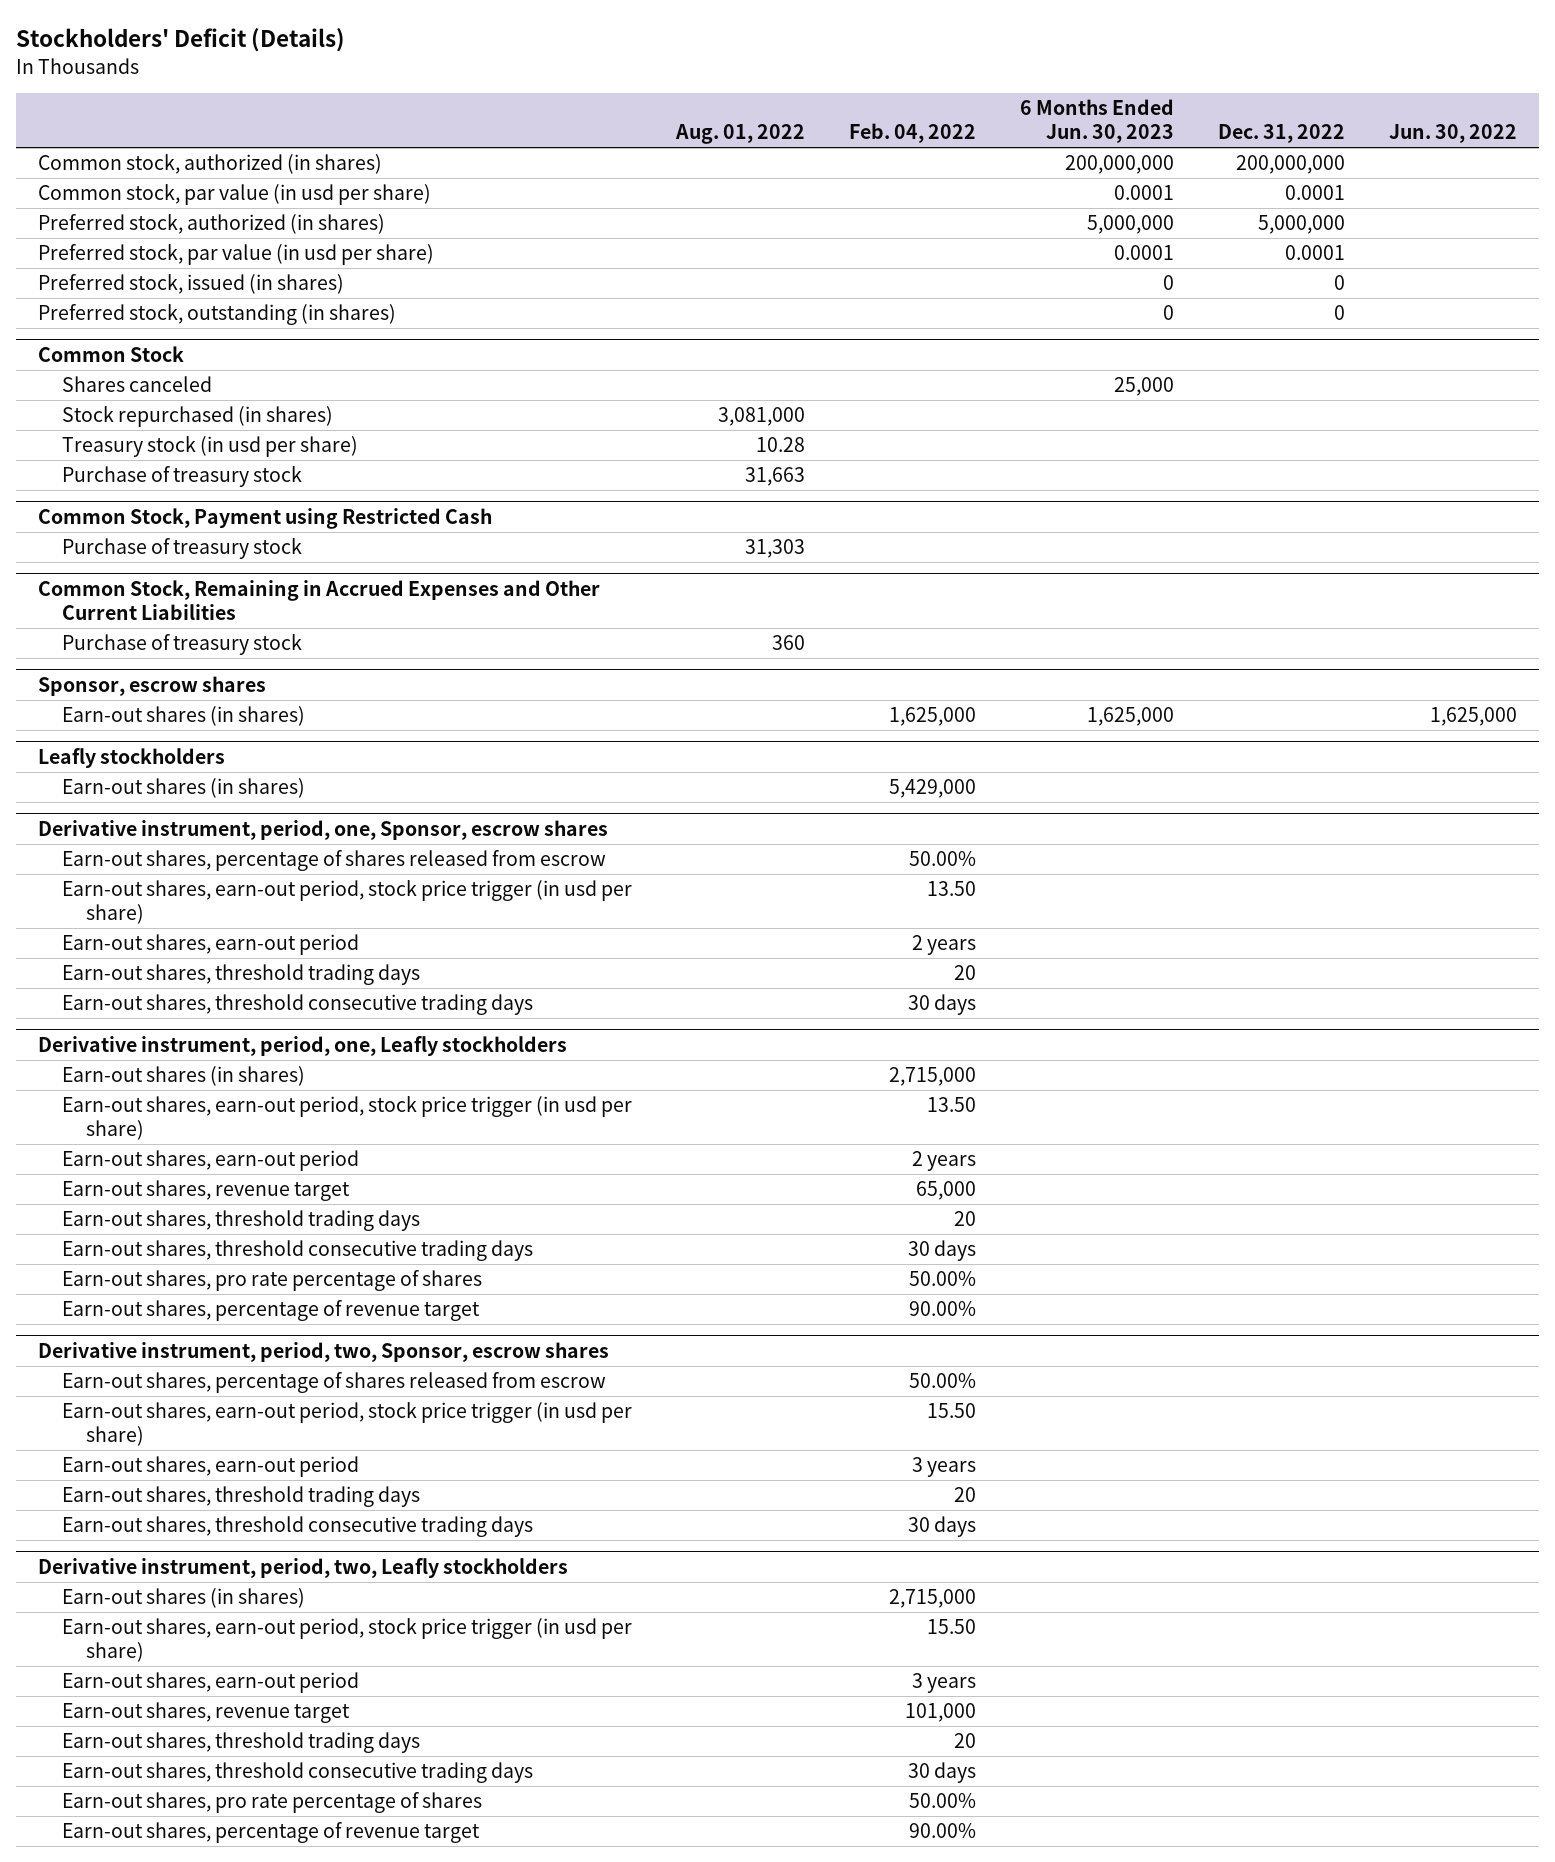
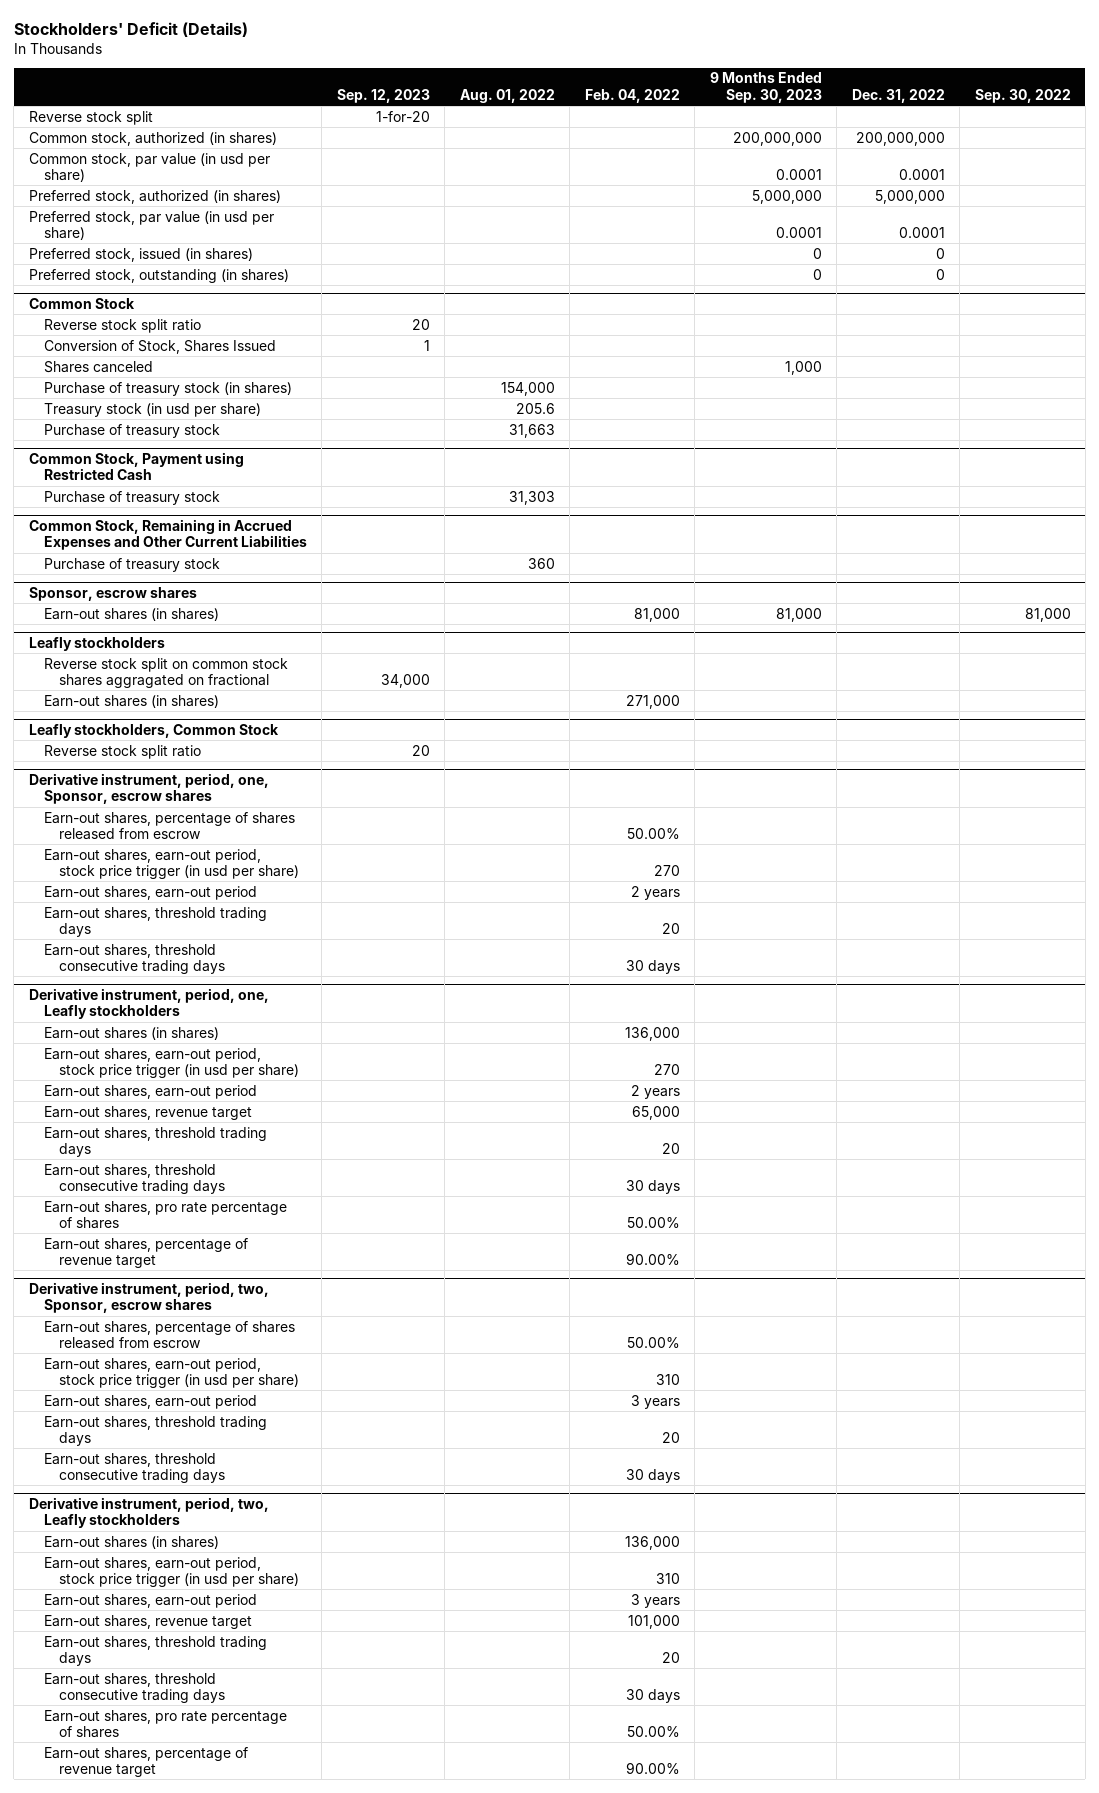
- | Aug. 01, 2022 | Feb. 04, 2022 | 6 Months Ended Jun. 30, 2023 | Dec. 31, 2022 | Jun. 30, 2022
+ | Sep. 12, 2023 | Aug. 01, 2022 | Feb. 04, 2022 | 9 Months Ended Sep. 30, 2023 | Dec. 31, 2022 | Sep. 30, 2022
+ Reverse stock split | 1-for-20 | | | | |
@ Common Stock
+ Reverse stock split ratio | 20 | | | | |
+ Conversion of Stock, Shares Issued | 1 | | | | |
- Stock repurchased (in shares) | 3,081,000 | | | |
- Treasury stock (in usd per share) | 10.28 | | | |
+ Purchase of treasury stock (in shares) | | 154,000 | | | |
+ Treasury stock (in usd per share) | | 205.6 | | | |
@ Sponsor, escrow shares
- Earn-out shares (in shares) | | 1,625,000 | 1,625,000 | | 1,625,000
+ Earn-out shares (in shares) | | | 81,000 | 81,000 | | 81,000
@ Leafly stockholders
- Earn-out shares (in shares) | | 5,429,000 | | |
+ Reverse stock split on common stock shares aggragated on fractional | 34,000 | | | | |
+ Earn-out shares (in shares) | | | 271,000 | | |
+ Leafly stockholders, Common Stock
+ Reverse stock split ratio | 20 | | | | |
@ Derivative instrument, period, one, Sponsor, escrow shares
- Earn-out shares, earn-out period, stock price trigger (in usd per share) | | 13.50 | | |
+ Earn-out shares, earn-out period, stock price trigger (in usd per share) | | | 270 | | |
@ Derivative instrument, period, one, Leafly stockholders
- Earn-out shares (in shares) | | 2,715,000 | | |
- Earn-out shares, earn-out period, stock price trigger (in usd per share) | | 13.50 | | |
+ Earn-out shares (in shares) | | | 136,000 | | |
+ Earn-out shares, earn-out period, stock price trigger (in usd per share) | | | 270 | | |
@ Derivative instrument, period, two, Sponsor, escrow shares
- Earn-out shares, earn-out period, stock price trigger (in usd per share) | | 15.50 | | |
+ Earn-out shares, earn-out period, stock price trigger (in usd per share) | | | 310 | | |
@ Derivative instrument, period, two, Leafly stockholders
- Earn-out shares (in shares) | | 2,715,000 | | |
- Earn-out shares, earn-out period, stock price trigger (in usd per share) | | 15.50 | | |
+ Earn-out shares (in shares) | | | 136,000 | | |
+ Earn-out shares, earn-out period, stock price trigger (in usd per share) | | | 310 | | |

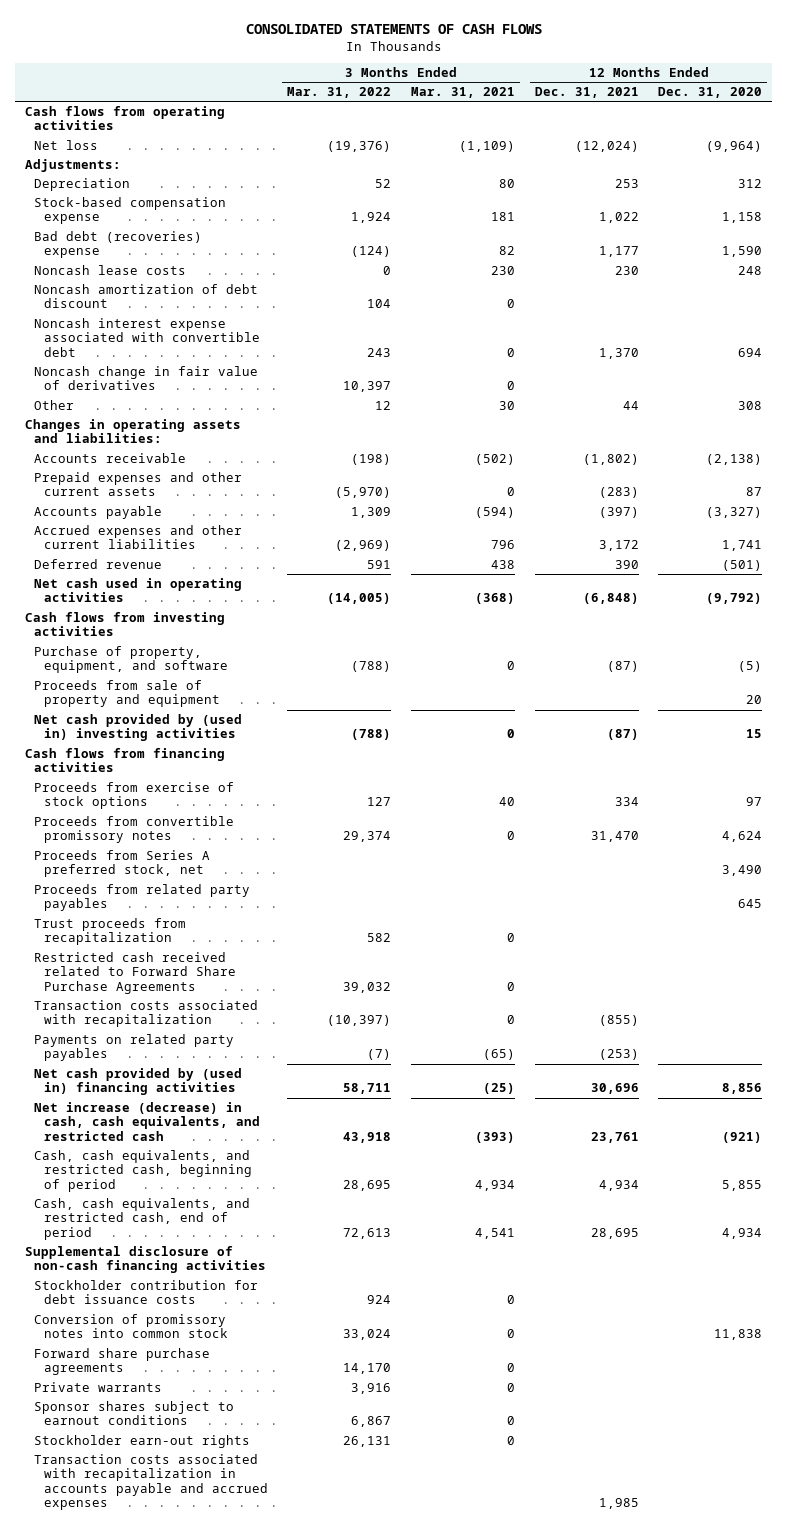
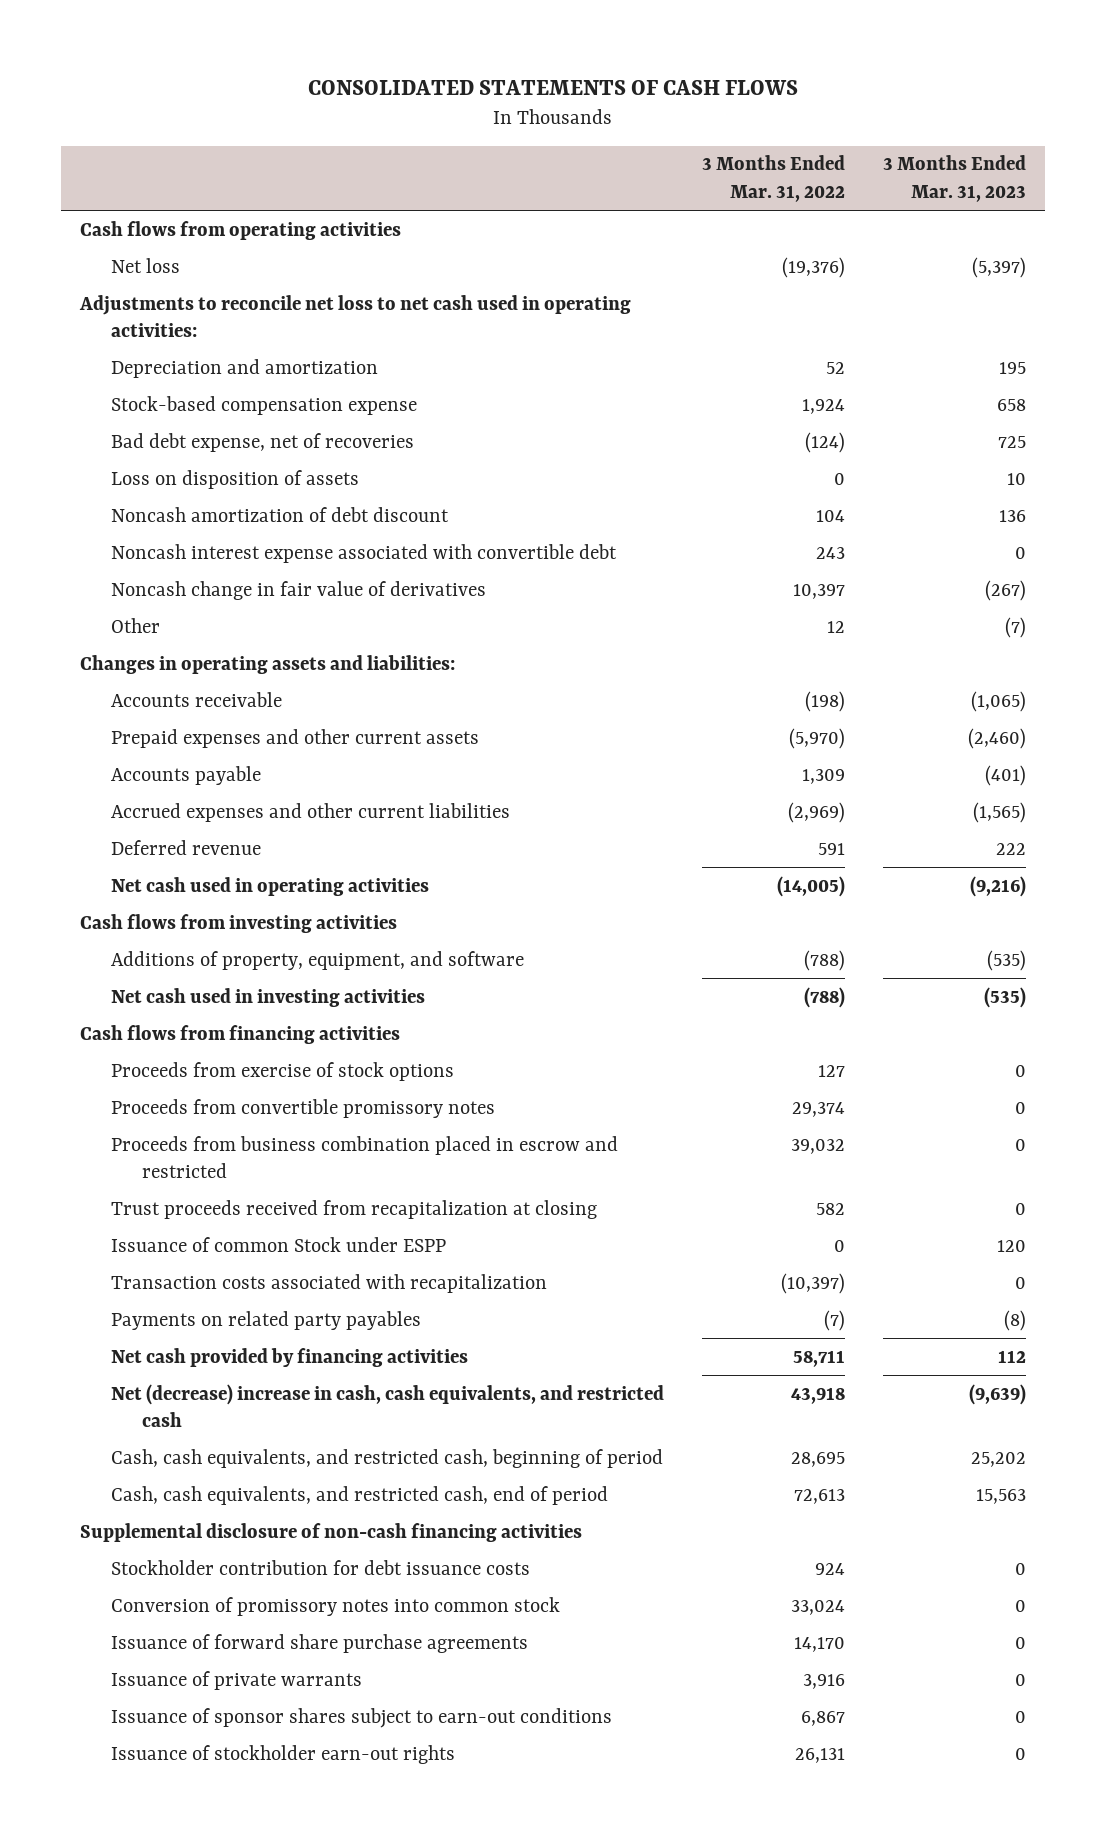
- | 3 Months Ended Mar. 31, 2022 | 3 Months Ended Mar. 31, 2021 | 12 Months Ended Dec. 31, 2021 | 12 Months Ended Dec. 31, 2020
+ | 3 Months Ended Mar. 31, 2022 | 3 Months Ended Mar. 31, 2023
- Adjustments:
- Depreciation | 52 | 80 | 253 | 312
+ Adjustments to reconcile net loss to net cash used in operating activities:
+ Depreciation and amortization | 52 | 195
- Bad debt (recoveries) expense | (124) | 82 | 1,177 | 1,590
- Noncash lease costs | 0 | 230 | 230 | 248
+ Bad debt expense, net of recoveries | (124) | 725
+ Loss on disposition of assets | 0 | 10
- Purchase of property, equipment, and software | (788) | 0 | (87) | (5)
- Proceeds from sale of property and equipment | | | | 20
- Net cash provided by (used in) investing activities | (788) | 0 | (87) | 15
+ Additions of property, equipment, and software | (788) | (535)
+ Net cash used in investing activities | (788) | (535)
- Proceeds from Series A preferred stock, net | | | | 3,490
- Proceeds from related party payables | | | | 645
- Trust proceeds from recapitalization | 582 | 0 | |
- Restricted cash received related to Forward Share Purchase Agreements | 39,032 | 0 | |
+ Proceeds from business combination placed in escrow and restricted | 39,032 | 0
+ Trust proceeds received from recapitalization at closing | 582 | 0
+ Issuance of common Stock under ESPP | 0 | 120
- Net cash provided by (used in) financing activities | 58,711 | (25) | 30,696 | 8,856
- Net increase (decrease) in cash, cash equivalents, and restricted cash | 43,918 | (393) | 23,761 | (921)
+ Net cash provided by financing activities | 58,711 | 112
+ Net (decrease) increase in cash, cash equivalents, and restricted cash | 43,918 | (9,639)
- Forward share purchase agreements | 14,170 | 0 | |
- Private warrants | 3,916 | 0 | |
- Sponsor shares subject to earnout conditions | 6,867 | 0 | |
- Stockholder earn-out rights | 26,131 | 0 | |
- Transaction costs associated with recapitalization in accounts payable and accrued expenses | | | 1,985 |
+ Issuance of forward share purchase agreements | 14,170 | 0
+ Issuance of private warrants | 3,916 | 0
+ Issuance of sponsor shares subject to earn-out conditions | 6,867 | 0
+ Issuance of stockholder earn-out rights | 26,131 | 0

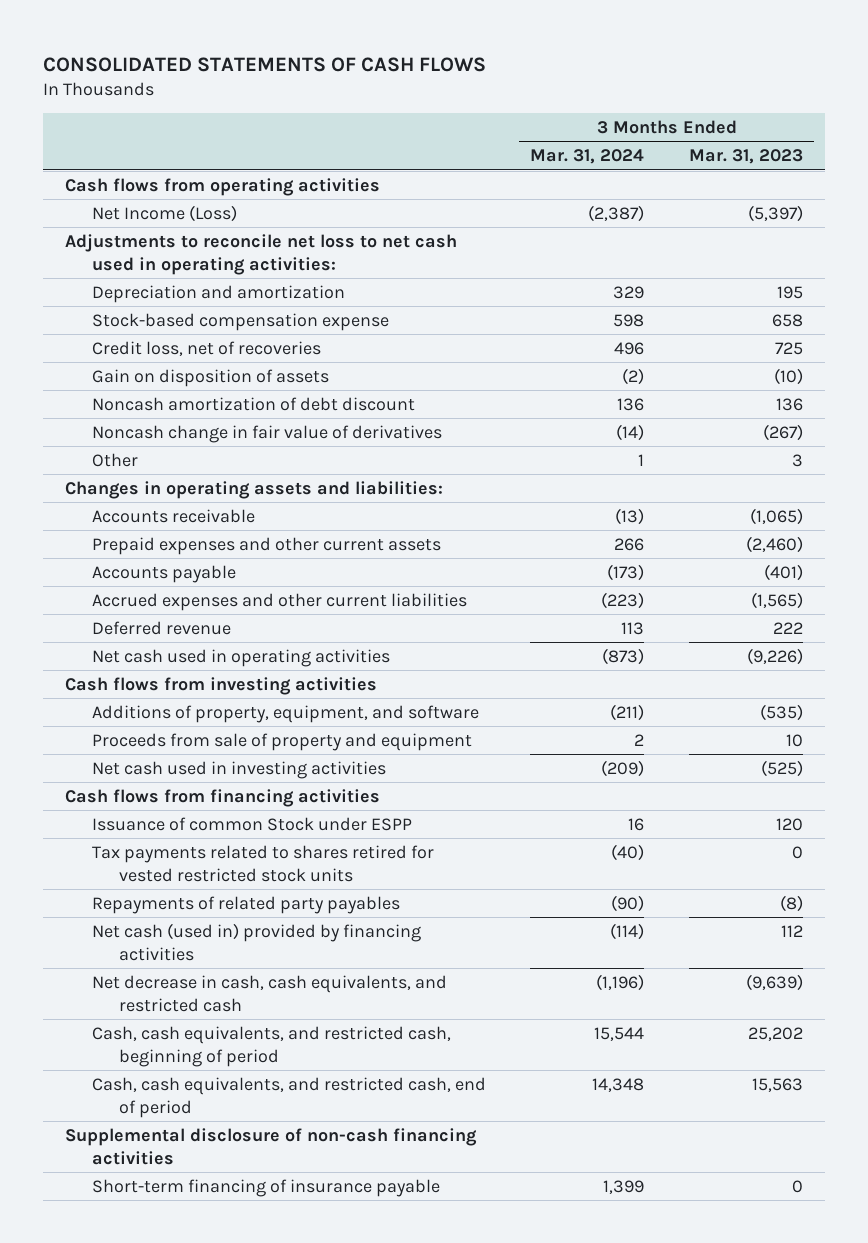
- | 3 Months Ended Mar. 31, 2022 | 3 Months Ended Mar. 31, 2023
+ | 3 Months Ended Mar. 31, 2024 | 3 Months Ended Mar. 31, 2023
- Net loss | (19,376) | (5,397)
+ Net Income (Loss) | (2,387) | (5,397)
- Bad debt expense, net of recoveries | (124) | 725
- Loss on disposition of assets | 0 | 10
+ Credit loss, net of recoveries | 496 | 725
+ Gain on disposition of assets | (2) | (10)
- Noncash interest expense associated with convertible debt | 243 | 0
- Other | 12 | (7)
+ Other | 1 | 3
- Net cash used in operating activities | (14,005) | (9,216)
+ Net cash used in operating activities | (873) | (9,226)
- Net cash used in investing activities | (788) | (535)
+ Proceeds from sale of property and equipment | 2 | 10
+ Net cash used in investing activities | (209) | (525)
- Proceeds from exercise of stock options | 127 | 0
- Proceeds from convertible promissory notes | 29,374 | 0
- Proceeds from business combination placed in escrow and restricted | 39,032 | 0
- Trust proceeds received from recapitalization at closing | 582 | 0
- Transaction costs associated with recapitalization | (10,397) | 0
- Payments on related party payables | (7) | (8)
- Net cash provided by financing activities | 58,711 | 112
- Net (decrease) increase in cash, cash equivalents, and restricted cash | 43,918 | (9,639)
+ Tax payments related to shares retired for vested restricted stock units | (40) | 0
+ Repayments of related party payables | (90) | (8)
+ Net cash (used in) provided by financing activities | (114) | 112
+ Net decrease in cash, cash equivalents, and restricted cash | (1,196) | (9,639)
- Stockholder contribution for debt issuance costs | 924 | 0
- Conversion of promissory notes into common stock | 33,024 | 0
- Issuance of forward share purchase agreements | 14,170 | 0
- Issuance of private warrants | 3,916 | 0
- Issuance of sponsor shares subject to earn-out conditions | 6,867 | 0
- Issuance of stockholder earn-out rights | 26,131 | 0
+ Short-term financing of insurance payable | 1,399 | 0

